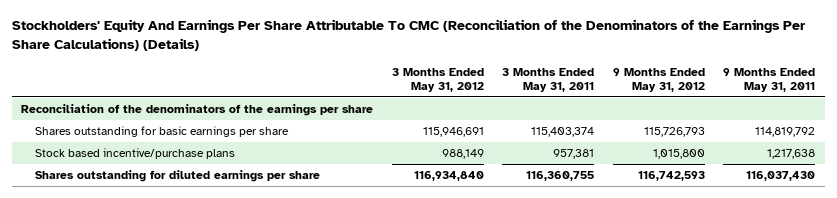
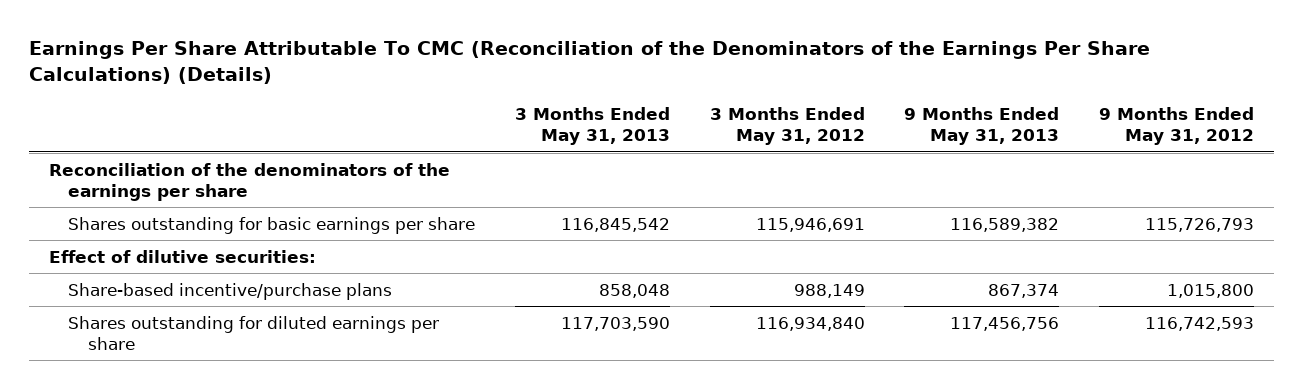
- Stockholders' Equity And Earnings Per Share Attributable To CMC (Reconciliation of the Denominators of the Earnings Per Share Calculations) (Details)
+ Earnings Per Share Attributable To CMC (Reconciliation of the Denominators of the Earnings Per Share Calculations) (Details)
- | 3 Months Ended May 31, 2012 | 3 Months Ended May 31, 2011 | 9 Months Ended May 31, 2012 | 9 Months Ended May 31, 2011
+ | 3 Months Ended May 31, 2013 | 3 Months Ended May 31, 2012 | 9 Months Ended May 31, 2013 | 9 Months Ended May 31, 2012
- Stock based incentive/purchase plans | 988,149 | 957,381 | 1,015,800 | 1,217,638
+ Effect of dilutive securities:
+ Share-based incentive/purchase plans | 858,048 | 988,149 | 867,374 | 1,015,800

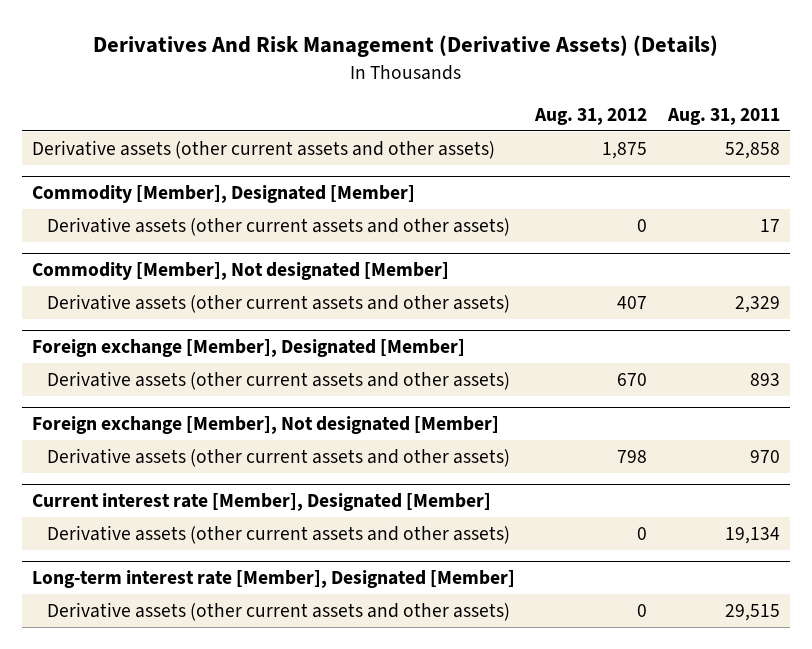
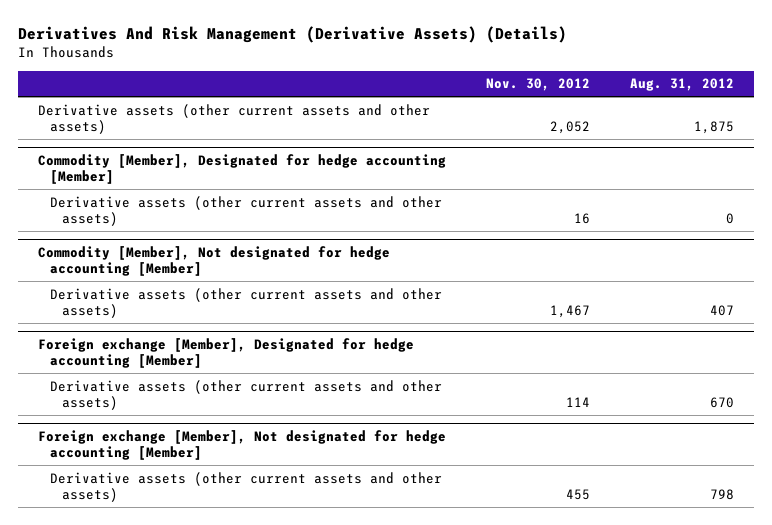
- | Aug. 31, 2012 | Aug. 31, 2011
+ | Nov. 30, 2012 | Aug. 31, 2012
- Commodity [Member], Designated [Member]
+ Commodity [Member], Designated for hedge accounting [Member]
- Commodity [Member], Not designated [Member]
+ Commodity [Member], Not designated for hedge accounting [Member]
- Foreign exchange [Member], Designated [Member]
+ Foreign exchange [Member], Designated for hedge accounting [Member]
- Foreign exchange [Member], Not designated [Member]
+ Foreign exchange [Member], Not designated for hedge accounting [Member]
- Current interest rate [Member], Designated [Member]
- Derivative assets (other current assets and other assets) | 0 | 19,134
- Long-term interest rate [Member], Designated [Member]
- Derivative assets (other current assets and other assets) | 0 | 29,515

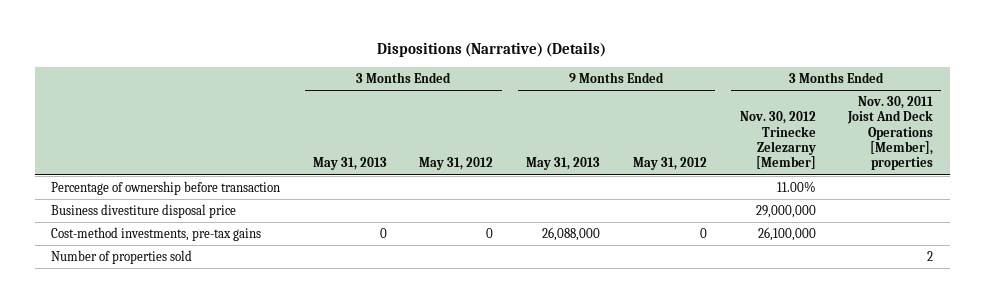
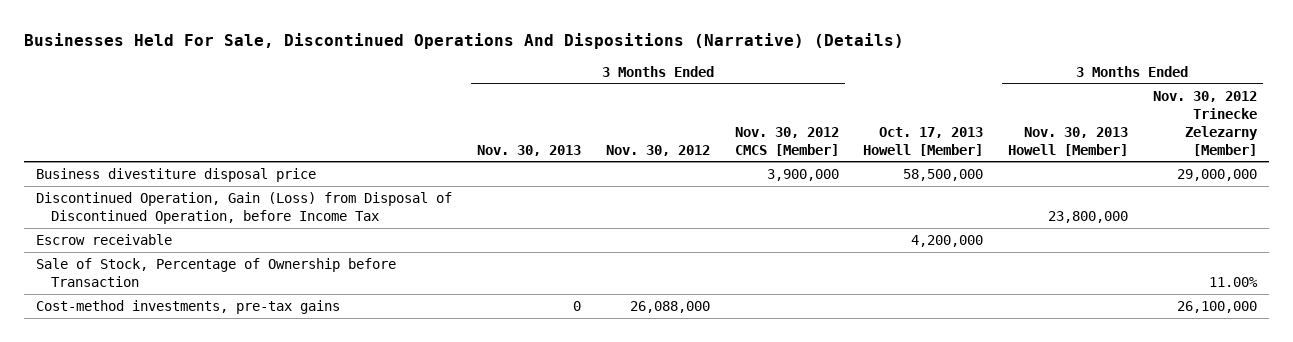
- Dispositions (Narrative) (Details)
+ Businesses Held For Sale, Discontinued Operations And Dispositions (Narrative) (Details)
- | 3 Months Ended May 31, 2013 | 3 Months Ended May 31, 2012 | 9 Months Ended May 31, 2013 | 9 Months Ended May 31, 2012 | 3 Months Ended Nov. 30, 2012 Trinecke Zelezarny [Member] | 3 Months Ended Nov. 30, 2011 Joist And Deck Operations [Member], properties
+ | 3 Months Ended Nov. 30, 2013 | 3 Months Ended Nov. 30, 2012 | 3 Months Ended Nov. 30, 2012 CMCS [Member] | Oct. 17, 2013 Howell [Member] | 3 Months Ended Nov. 30, 2013 Howell [Member] | 3 Months Ended Nov. 30, 2012 Trinecke Zelezarny [Member]
- Percentage of ownership before transaction | | | | | 11.00% |
+ Discontinued Operation, Gain (Loss) from Disposal of Discontinued Operation, before Income Tax | | | | | 23,800,000 |
+ Escrow receivable | | | | 4,200,000 | |
+ Sale of Stock, Percentage of Ownership before Transaction | | | | | | 11.00%
- Number of properties sold | | | | | | 2

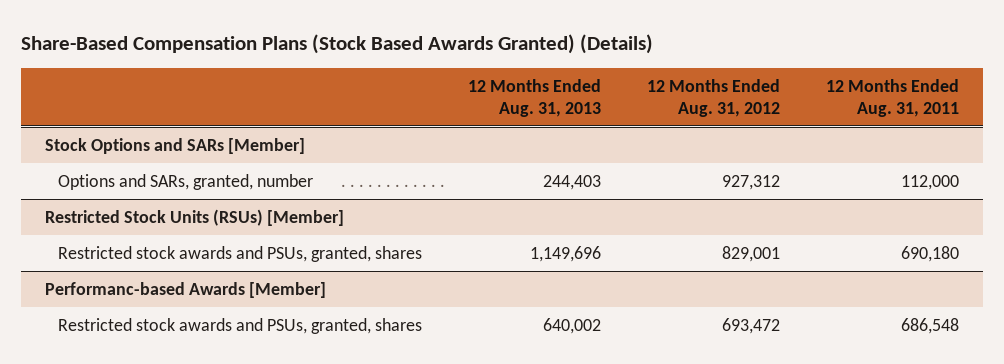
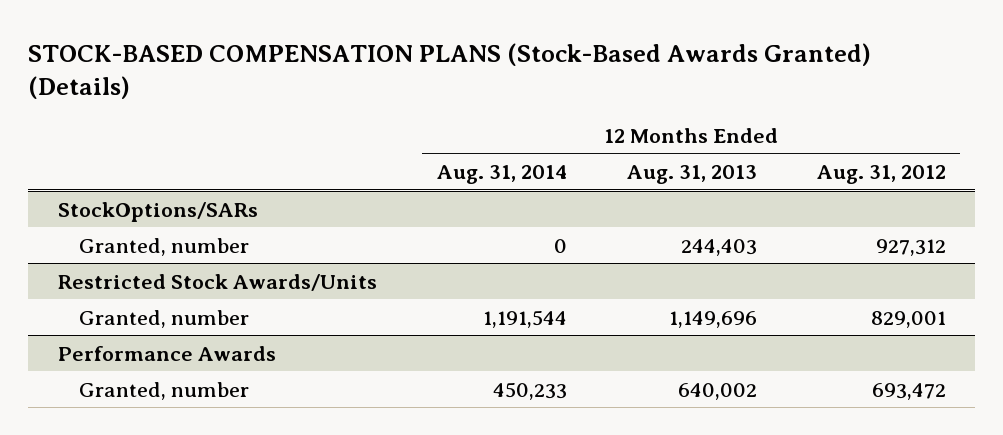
- Share-Based Compensation Plans (Stock Based Awards Granted) (Details)
+ STOCK-BASED COMPENSATION PLANS (Stock-Based Awards Granted) (Details)
- | 12 Months Ended Aug. 31, 2013 | 12 Months Ended Aug. 31, 2012 | 12 Months Ended Aug. 31, 2011
+ | 12 Months Ended Aug. 31, 2014 | 12 Months Ended Aug. 31, 2013 | 12 Months Ended Aug. 31, 2012
- Stock Options and SARs [Member]
- Options and SARs, granted, number | 244,403 | 927,312 | 112,000
- Restricted Stock Units (RSUs) [Member]
- Restricted stock awards and PSUs, granted, shares | 1,149,696 | 829,001 | 690,180
- Performanc-based Awards [Member]
- Restricted stock awards and PSUs, granted, shares | 640,002 | 693,472 | 686,548
+ StockOptions/SARs
+ Granted, number | 0 | 244,403 | 927,312
+ Restricted Stock Awards/Units
+ Granted, number | 1,191,544 | 1,149,696 | 829,001
+ Performance Awards
+ Granted, number | 450,233 | 640,002 | 693,472

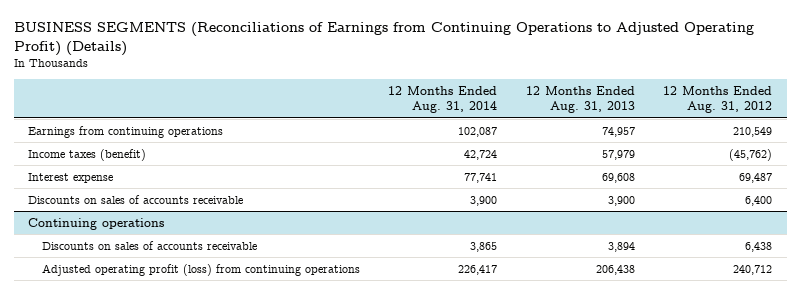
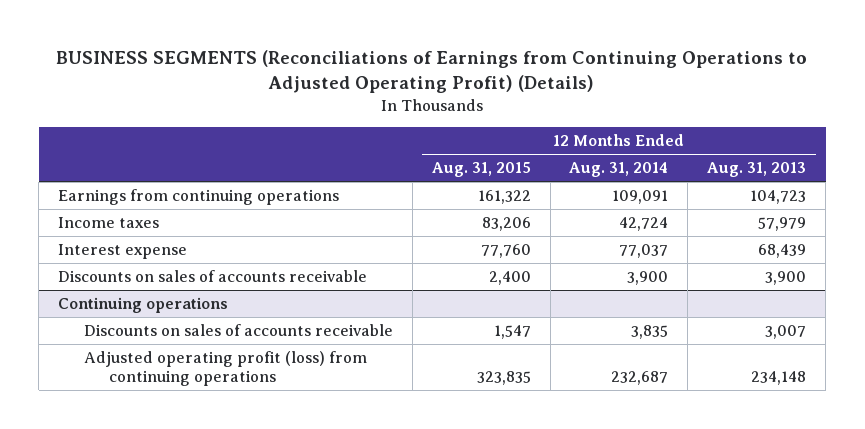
- | 12 Months Ended Aug. 31, 2014 | 12 Months Ended Aug. 31, 2013 | 12 Months Ended Aug. 31, 2012
+ | 12 Months Ended Aug. 31, 2015 | 12 Months Ended Aug. 31, 2014 | 12 Months Ended Aug. 31, 2013
- Earnings from continuing operations | 102,087 | 74,957 | 210,549
- Income taxes (benefit) | 42,724 | 57,979 | (45,762)
- Interest expense | 77,741 | 69,608 | 69,487
+ Earnings from continuing operations | 161,322 | 109,091 | 104,723
+ Income taxes | 83,206 | 42,724 | 57,979
+ Interest expense | 77,760 | 77,037 | 68,439
@ Continuing operations
- Discounts on sales of accounts receivable | 3,865 | 3,894 | 6,438
- Adjusted operating profit (loss) from continuing operations | 226,417 | 206,438 | 240,712
+ Discounts on sales of accounts receivable | 1,547 | 3,835 | 3,007
+ Adjusted operating profit (loss) from continuing operations | 323,835 | 232,687 | 234,148

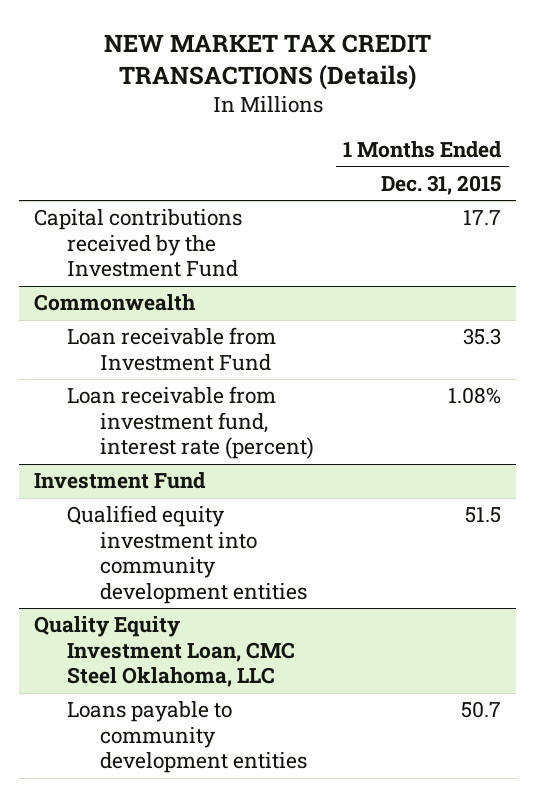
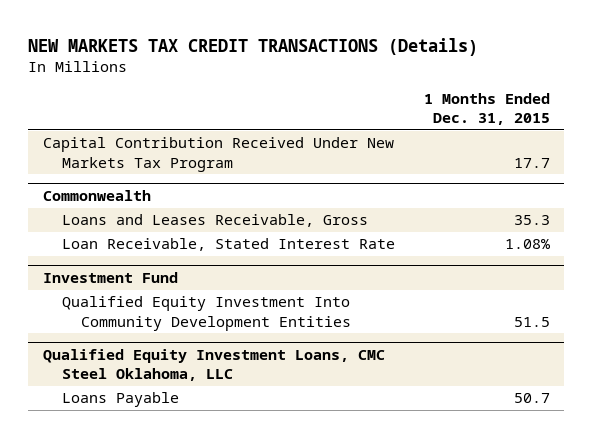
- NEW MARKET TAX CREDIT TRANSACTIONS (Details)
+ NEW MARKETS TAX CREDIT TRANSACTIONS (Details)
- Capital contributions received by the Investment Fund | 17.7
+ Capital Contribution Received Under New Markets Tax Program | 17.7
@ Commonwealth
- Loan receivable from Investment Fund | 35.3
- Loan receivable from investment fund, interest rate (percent) | 1.08%
+ Loans and Leases Receivable, Gross | 35.3
+ Loan Receivable, Stated Interest Rate | 1.08%
@ Investment Fund
- Qualified equity investment into community development entities | 51.5
- Quality Equity Investment Loan, CMC Steel Oklahoma, LLC
- Loans payable to community development entities | 50.7
@ Investment Fund
+ Qualified Equity Investment Into Community Development Entities | 51.5
+ Qualified Equity Investment Loans, CMC Steel Oklahoma, LLC
+ Loans Payable | 50.7

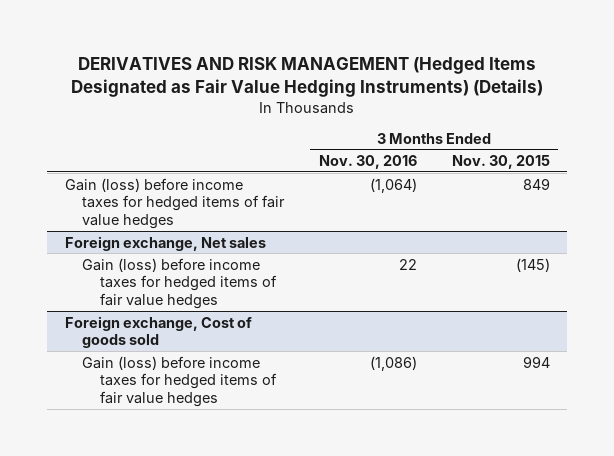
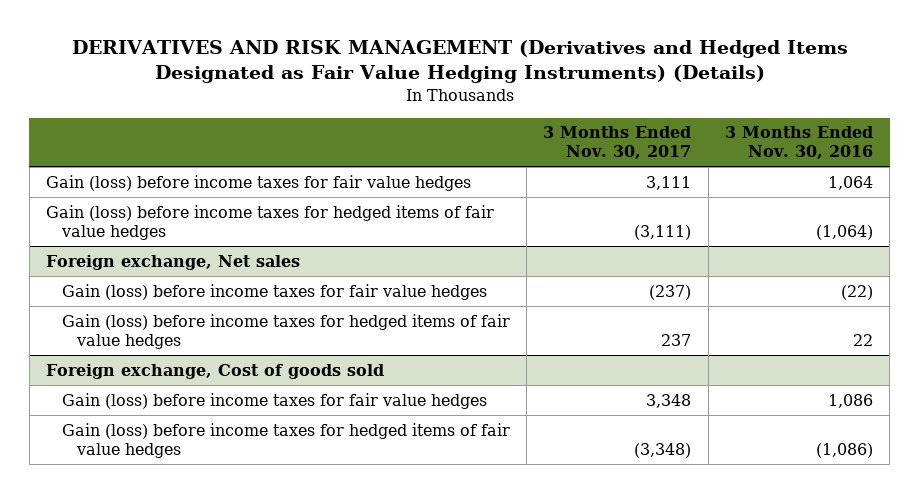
- DERIVATIVES AND RISK MANAGEMENT (Hedged Items Designated as Fair Value Hedging Instruments) (Details)
+ DERIVATIVES AND RISK MANAGEMENT (Derivatives and Hedged Items Designated as Fair Value Hedging Instruments) (Details)
- | 3 Months Ended Nov. 30, 2016 | 3 Months Ended Nov. 30, 2015
+ | 3 Months Ended Nov. 30, 2017 | 3 Months Ended Nov. 30, 2016
+ Gain (loss) before income taxes for fair value hedges | 3,111 | 1,064
@ Foreign exchange, Net sales
+ Gain (loss) before income taxes for fair value hedges | (237) | (22)
@ Foreign exchange, Cost of goods sold
+ Gain (loss) before income taxes for fair value hedges | 3,348 | 1,086

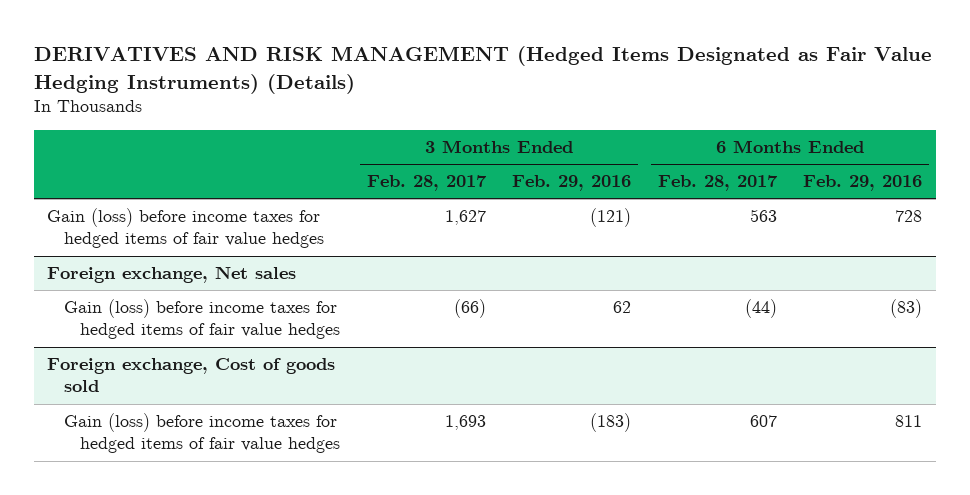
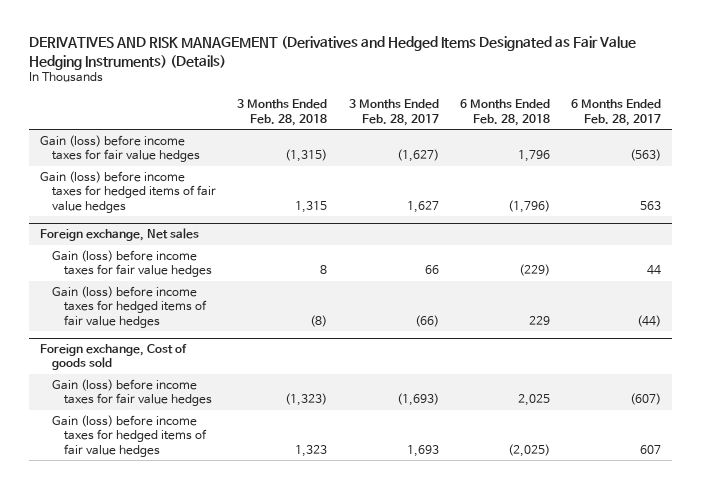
- DERIVATIVES AND RISK MANAGEMENT (Hedged Items Designated as Fair Value Hedging Instruments) (Details)
+ DERIVATIVES AND RISK MANAGEMENT (Derivatives and Hedged Items Designated as Fair Value Hedging Instruments) (Details)
- | 3 Months Ended Feb. 28, 2017 | 3 Months Ended Feb. 29, 2016 | 6 Months Ended Feb. 28, 2017 | 6 Months Ended Feb. 29, 2016
+ | 3 Months Ended Feb. 28, 2018 | 3 Months Ended Feb. 28, 2017 | 6 Months Ended Feb. 28, 2018 | 6 Months Ended Feb. 28, 2017
+ Gain (loss) before income taxes for fair value hedges | (1,315) | (1,627) | 1,796 | (563)
@ Foreign exchange, Net sales
+ Gain (loss) before income taxes for fair value hedges | 8 | 66 | (229) | 44
@ Foreign exchange, Cost of goods sold
+ Gain (loss) before income taxes for fair value hedges | (1,323) | (1,693) | 2,025 | (607)

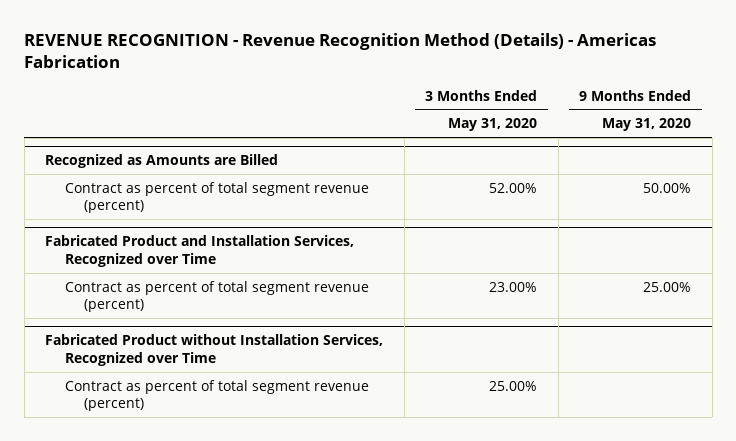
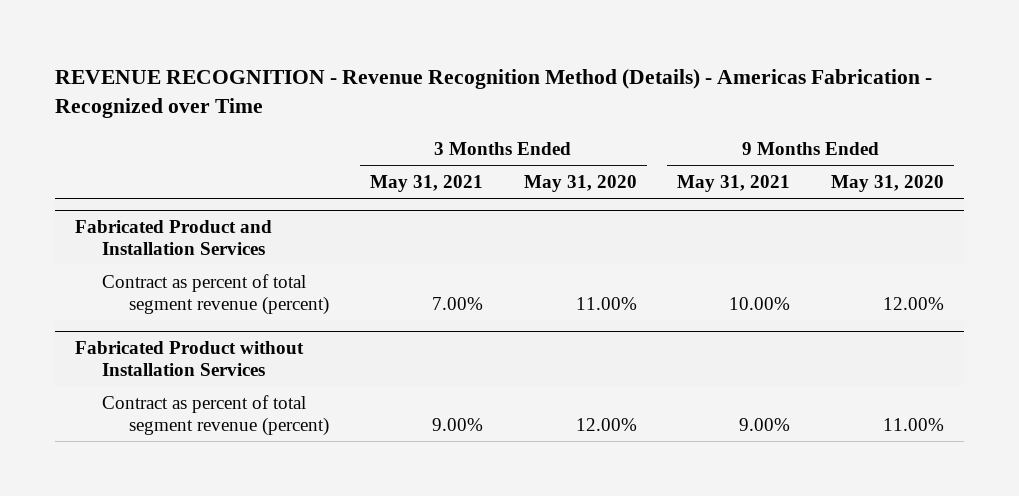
- REVENUE RECOGNITION - Revenue Recognition Method (Details) - Americas Fabrication
+ REVENUE RECOGNITION - Revenue Recognition Method (Details) - Americas Fabrication - Recognized over Time
- | 3 Months Ended May 31, 2020 | 9 Months Ended May 31, 2020
+ | 3 Months Ended May 31, 2021 | 3 Months Ended May 31, 2020 | 9 Months Ended May 31, 2021 | 9 Months Ended May 31, 2020
- Recognized as Amounts are Billed
- Contract as percent of total segment revenue (percent) | 52.00% | 50.00%
- Fabricated Product and Installation Services, Recognized over Time
- Contract as percent of total segment revenue (percent) | 23.00% | 25.00%
- Fabricated Product without Installation Services, Recognized over Time
- Contract as percent of total segment revenue (percent) | 25.00% |
+ Fabricated Product and Installation Services
+ Contract as percent of total segment revenue (percent) | 7.00% | 11.00% | 10.00% | 12.00%
+ Fabricated Product without Installation Services
+ Contract as percent of total segment revenue (percent) | 9.00% | 12.00% | 9.00% | 11.00%

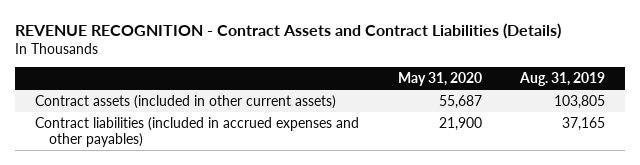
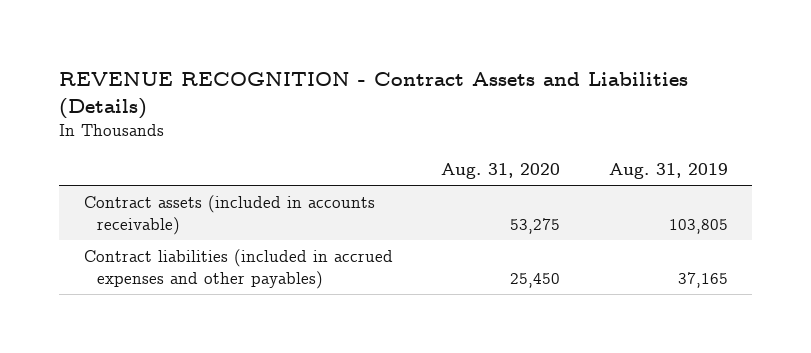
- REVENUE RECOGNITION - Contract Assets and Contract Liabilities (Details)
+ REVENUE RECOGNITION - Contract Assets and Liabilities (Details)
- | May 31, 2020 | Aug. 31, 2019
+ | Aug. 31, 2020 | Aug. 31, 2019
- Contract assets (included in other current assets) | 55,687 | 103,805
+ Contract assets (included in accounts receivable) | 53,275 | 103,805

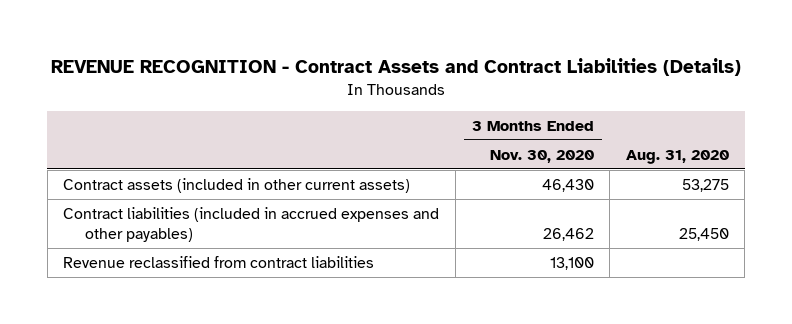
- REVENUE RECOGNITION - Contract Assets and Liabilities (Details)
+ REVENUE RECOGNITION - Contract Assets and Contract Liabilities (Details)
- | Aug. 31, 2020 | Aug. 31, 2019
+ | 3 Months Ended Nov. 30, 2020 | Aug. 31, 2020
- Contract assets (included in accounts receivable) | 53,275 | 103,805
+ Contract assets (included in other current assets) | 46,430 | 53,275
+ Revenue reclassified from contract liabilities | 13,100 |

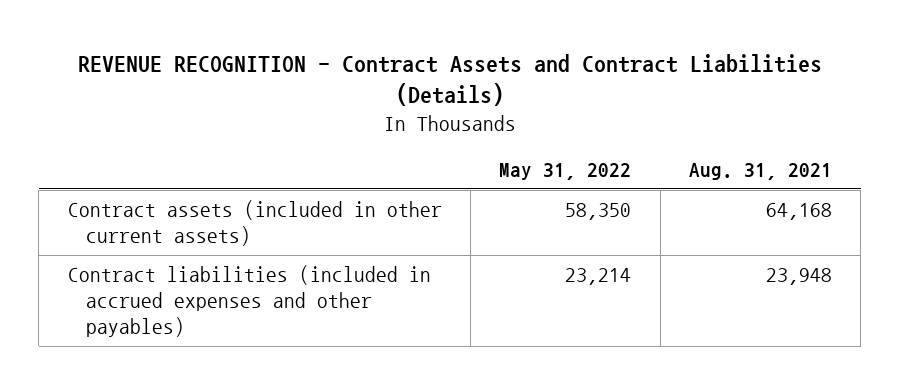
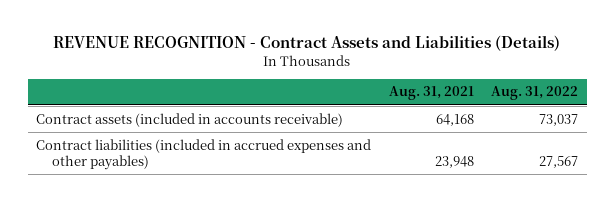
- REVENUE RECOGNITION - Contract Assets and Contract Liabilities (Details)
+ REVENUE RECOGNITION - Contract Assets and Liabilities (Details)
- | May 31, 2022 | Aug. 31, 2021
+ | Aug. 31, 2021 | Aug. 31, 2022
- Contract assets (included in other current assets) | 58,350 | 64,168
+ Contract assets (included in accounts receivable) | 64,168 | 73,037

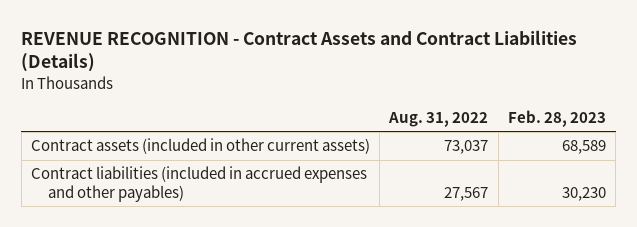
- REVENUE RECOGNITION - Contract Assets and Liabilities (Details)
+ REVENUE RECOGNITION - Contract Assets and Contract Liabilities (Details)
- | Aug. 31, 2021 | Aug. 31, 2022
+ | Aug. 31, 2022 | Feb. 28, 2023
- Contract assets (included in accounts receivable) | 64,168 | 73,037
+ Contract assets (included in other current assets) | 73,037 | 68,589

